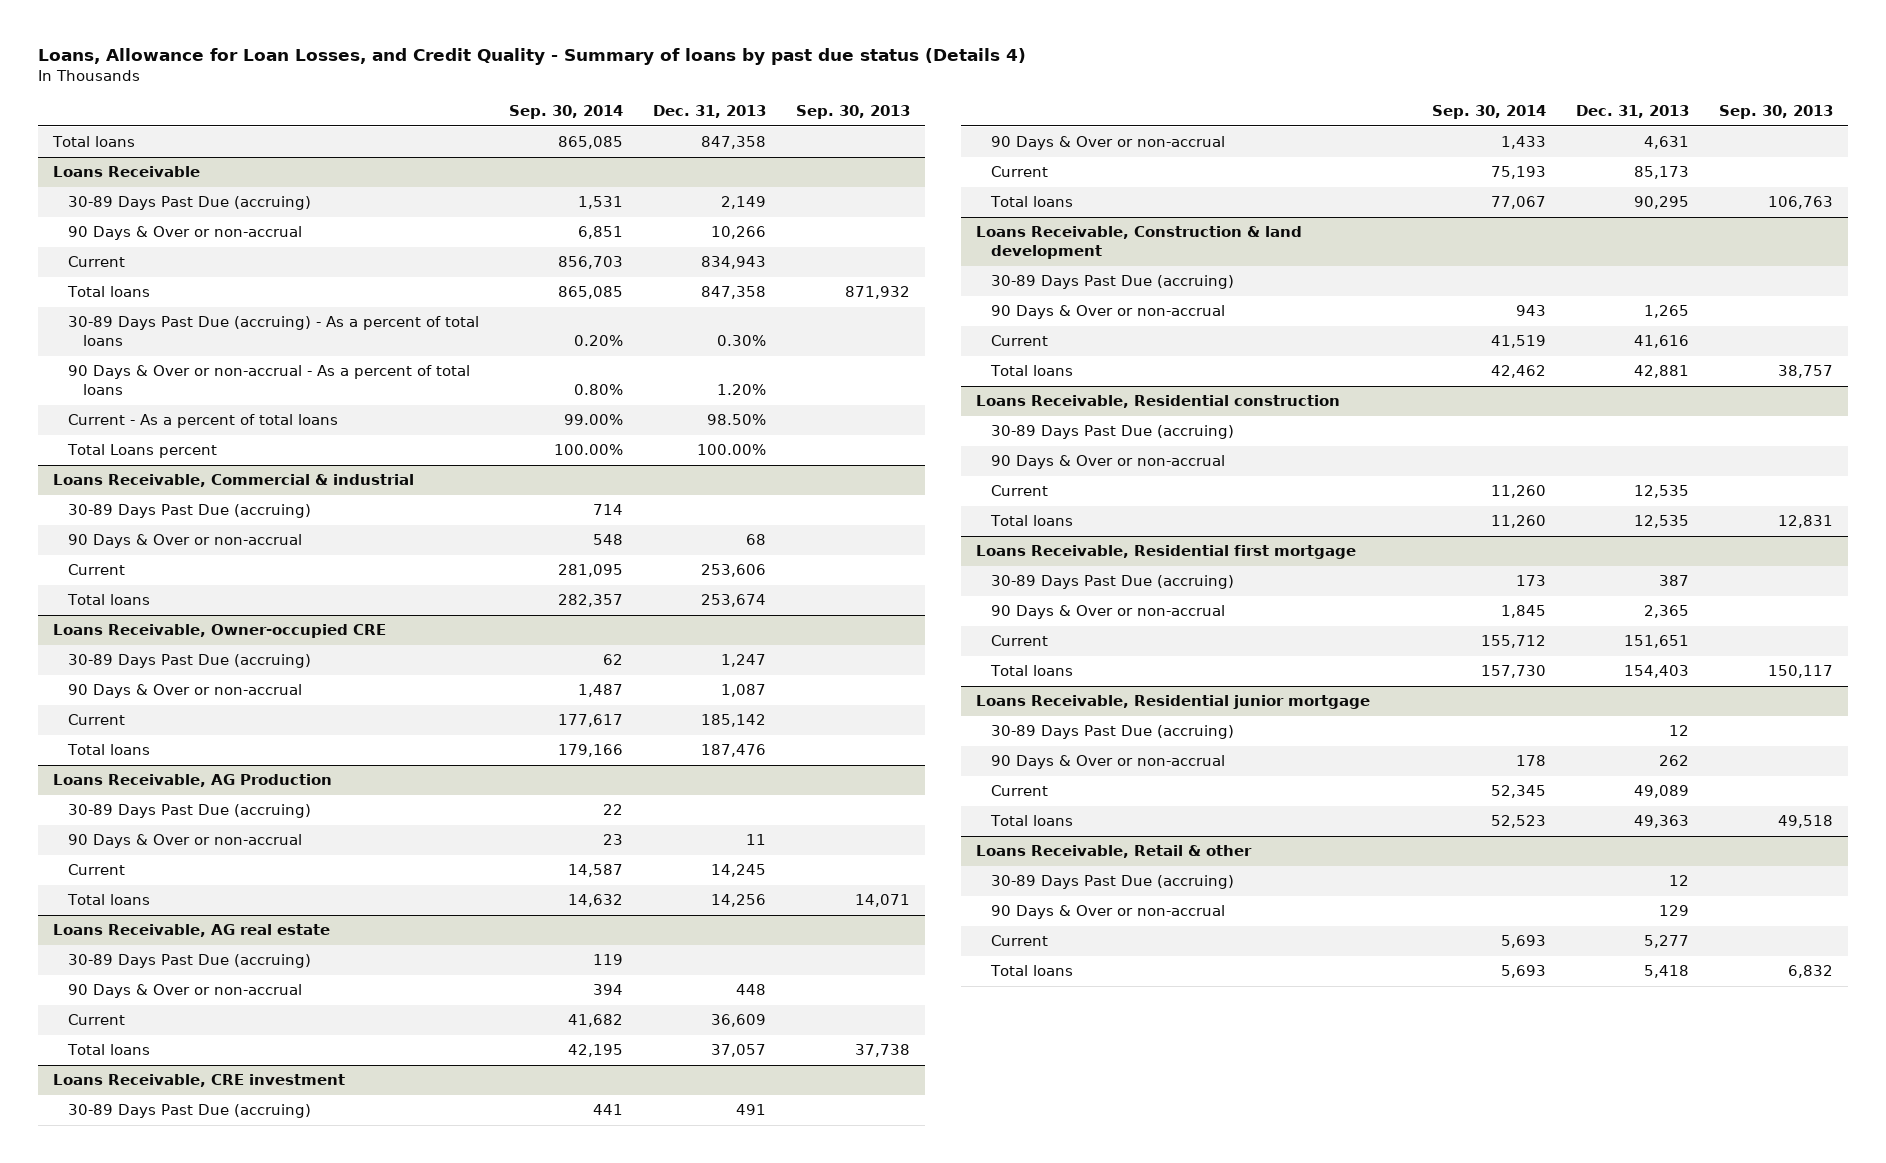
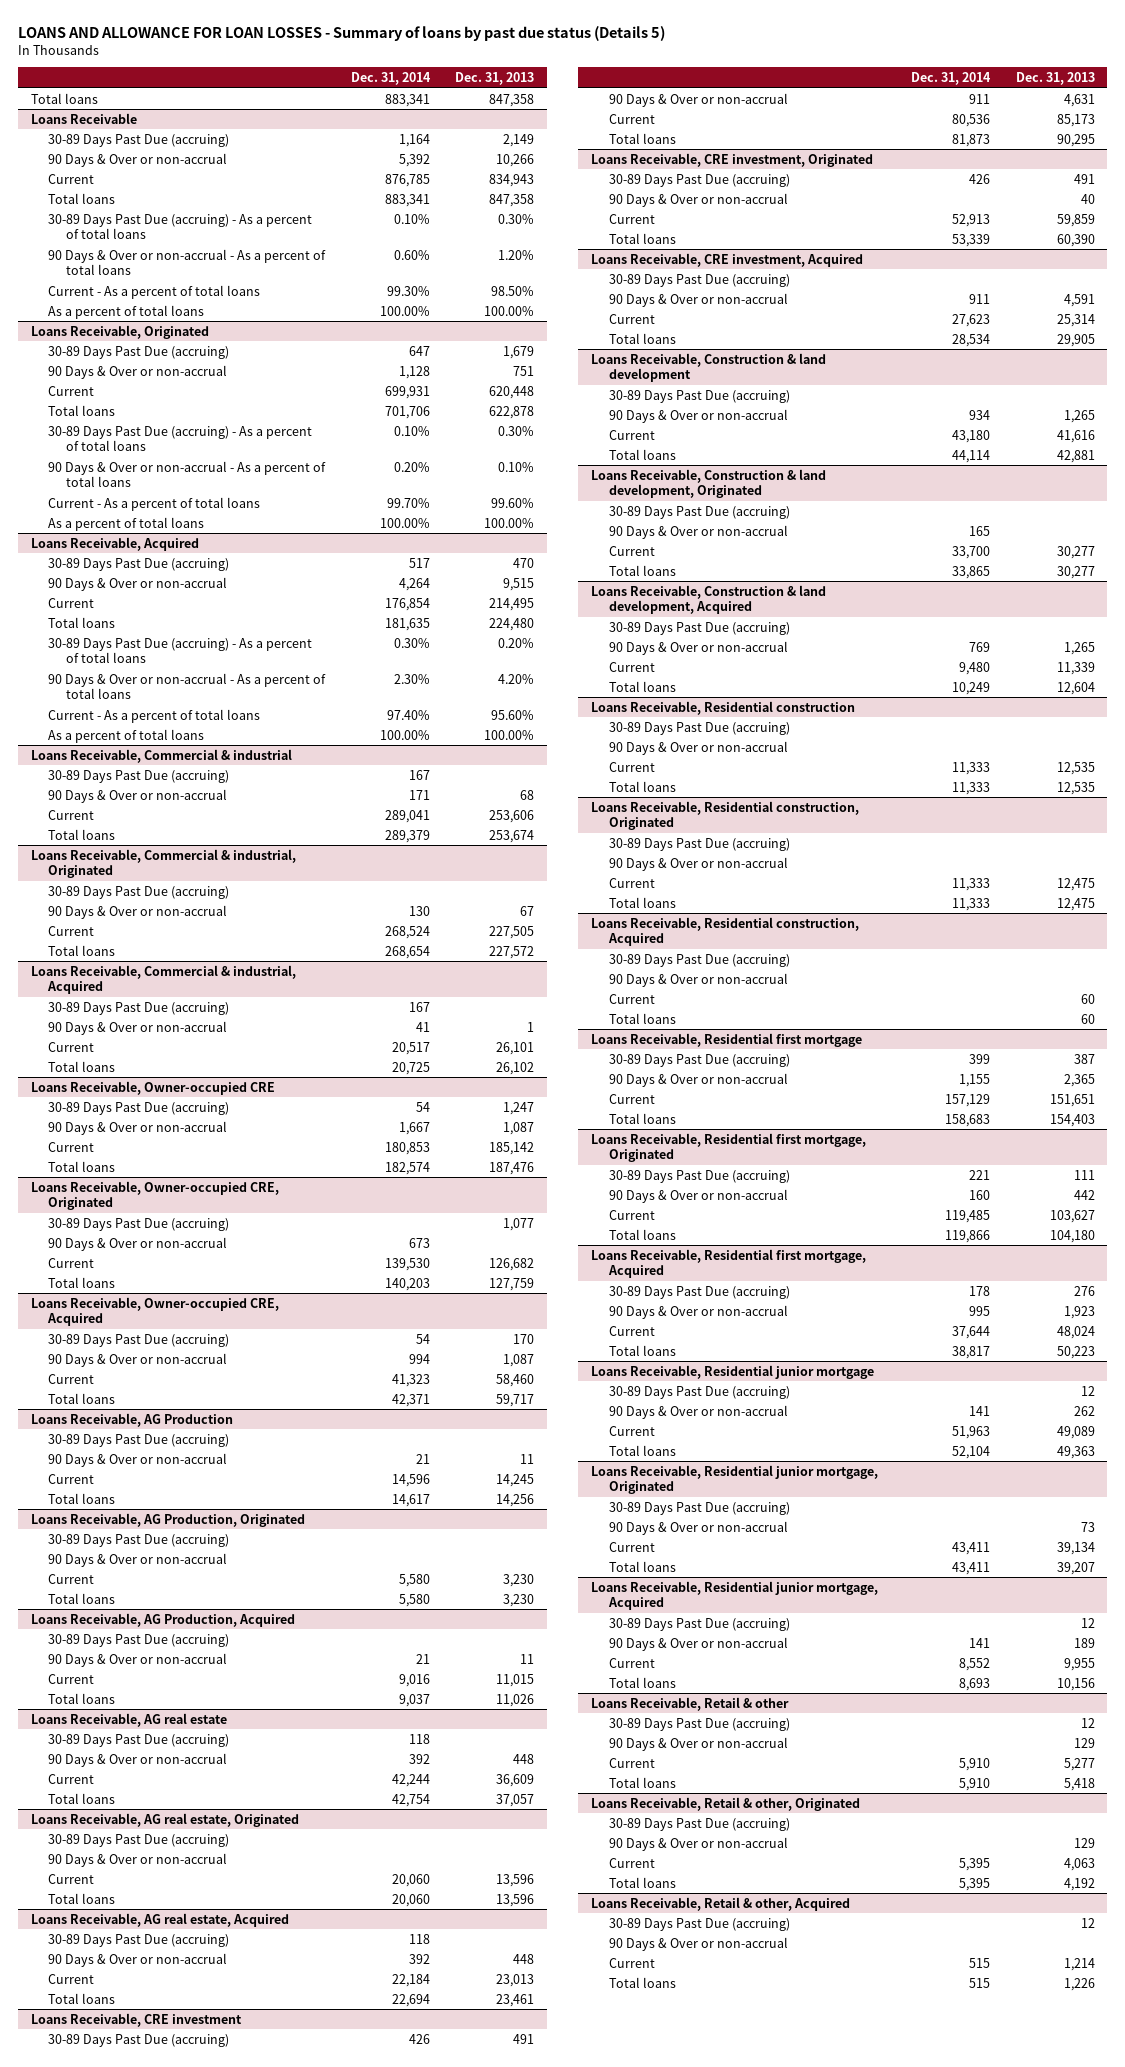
- Loans, Allowance for Loan Losses, and Credit Quality - Summary of loans by past due status (Details 4)
+ LOANS AND ALLOWANCE FOR LOAN LOSSES - Summary of loans by past due status (Details 5)
- | Sep. 30, 2014 | Dec. 31, 2013 | Sep. 30, 2013
+ | Dec. 31, 2014 | Dec. 31, 2013
@ Loans Receivable
- Total Loans percent | 100.00% | 100.00% |
+ As a percent of total loans | 100.00% | 100.00%
+ Loans Receivable, Originated
+ 30-89 Days Past Due (accruing) | 647 | 1,679
+ 90 Days & Over or non-accrual | 1,128 | 751
+ Current | 699,931 | 620,448
+ Total loans | 701,706 | 622,878
+ 30-89 Days Past Due (accruing) - As a percent of total loans | 0.10% | 0.30%
+ 90 Days & Over or non-accrual - As a percent of total loans | 0.20% | 0.10%
+ Current - As a percent of total loans | 99.70% | 99.60%
+ As a percent of total loans | 100.00% | 100.00%
+ Loans Receivable, Acquired
+ 30-89 Days Past Due (accruing) | 517 | 470
+ 90 Days & Over or non-accrual | 4,264 | 9,515
+ Current | 176,854 | 214,495
+ Total loans | 181,635 | 224,480
+ 30-89 Days Past Due (accruing) - As a percent of total loans | 0.30% | 0.20%
+ 90 Days & Over or non-accrual - As a percent of total loans | 2.30% | 4.20%
+ Current - As a percent of total loans | 97.40% | 95.60%
+ As a percent of total loans | 100.00% | 100.00%
+ Loans Receivable, Commercial & industrial, Originated
+ 30-89 Days Past Due (accruing)
+ 90 Days & Over or non-accrual | 130 | 67
+ Current | 268,524 | 227,505
+ Total loans | 268,654 | 227,572
+ Loans Receivable, Commercial & industrial, Acquired
+ 30-89 Days Past Due (accruing) | 167 |
+ 90 Days & Over or non-accrual | 41 | 1
+ Current | 20,517 | 26,101
+ Total loans | 20,725 | 26,102
+ Loans Receivable, Owner-occupied CRE, Originated
+ 30-89 Days Past Due (accruing) | | 1,077
+ 90 Days & Over or non-accrual | 673 |
+ Current | 139,530 | 126,682
+ Total loans | 140,203 | 127,759
+ Loans Receivable, Owner-occupied CRE, Acquired
+ 30-89 Days Past Due (accruing) | 54 | 170
+ 90 Days & Over or non-accrual | 994 | 1,087
+ Current | 41,323 | 58,460
+ Total loans | 42,371 | 59,717
+ Loans Receivable, AG Production, Originated
+ 30-89 Days Past Due (accruing)
+ 90 Days & Over or non-accrual
+ Current | 5,580 | 3,230
+ Total loans | 5,580 | 3,230
+ Loans Receivable, AG Production, Acquired
+ 30-89 Days Past Due (accruing)
+ 90 Days & Over or non-accrual | 21 | 11
+ Current | 9,016 | 11,015
+ Total loans | 9,037 | 11,026
+ Loans Receivable, AG real estate, Originated
+ 30-89 Days Past Due (accruing)
+ 90 Days & Over or non-accrual
+ Current | 20,060 | 13,596
+ Total loans | 20,060 | 13,596
+ Loans Receivable, AG real estate, Acquired
+ 30-89 Days Past Due (accruing) | 118 |
+ 90 Days & Over or non-accrual | 392 | 448
+ Current | 22,184 | 23,013
+ Total loans | 22,694 | 23,461
+ Loans Receivable, CRE investment, Originated
+ 30-89 Days Past Due (accruing) | 426 | 491
+ 90 Days & Over or non-accrual | | 40
+ Current | 52,913 | 59,859
+ Total loans | 53,339 | 60,390
+ Loans Receivable, CRE investment, Acquired
+ 30-89 Days Past Due (accruing)
+ 90 Days & Over or non-accrual | 911 | 4,591
+ Current | 27,623 | 25,314
+ Total loans | 28,534 | 29,905
+ Loans Receivable, Construction & land development, Originated
+ 30-89 Days Past Due (accruing)
+ 90 Days & Over or non-accrual | 165 |
+ Current | 33,700 | 30,277
+ Total loans | 33,865 | 30,277
+ Loans Receivable, Construction & land development, Acquired
+ 30-89 Days Past Due (accruing)
+ 90 Days & Over or non-accrual | 769 | 1,265
+ Current | 9,480 | 11,339
+ Total loans | 10,249 | 12,604
+ Loans Receivable, Residential construction, Originated
+ 30-89 Days Past Due (accruing)
+ 90 Days & Over or non-accrual
+ Current | 11,333 | 12,475
+ Total loans | 11,333 | 12,475
+ Loans Receivable, Residential construction, Acquired
+ 30-89 Days Past Due (accruing)
+ 90 Days & Over or non-accrual
+ Current | | 60
+ Total loans | | 60
+ Loans Receivable, Residential first mortgage, Originated
+ 30-89 Days Past Due (accruing) | 221 | 111
+ 90 Days & Over or non-accrual | 160 | 442
+ Current | 119,485 | 103,627
+ Total loans | 119,866 | 104,180
+ Loans Receivable, Residential first mortgage, Acquired
+ 30-89 Days Past Due (accruing) | 178 | 276
+ 90 Days & Over or non-accrual | 995 | 1,923
+ Current | 37,644 | 48,024
+ Total loans | 38,817 | 50,223
+ Loans Receivable, Residential junior mortgage, Originated
+ 30-89 Days Past Due (accruing)
+ 90 Days & Over or non-accrual | | 73
+ Current | 43,411 | 39,134
+ Total loans | 43,411 | 39,207
+ Loans Receivable, Residential junior mortgage, Acquired
+ 30-89 Days Past Due (accruing) | | 12
+ 90 Days & Over or non-accrual | 141 | 189
+ Current | 8,552 | 9,955
+ Total loans | 8,693 | 10,156
+ Loans Receivable, Retail & other, Originated
+ 30-89 Days Past Due (accruing)
+ 90 Days & Over or non-accrual | | 129
+ Current | 5,395 | 4,063
+ Total loans | 5,395 | 4,192
+ Loans Receivable, Retail & other, Acquired
+ 30-89 Days Past Due (accruing) | | 12
+ 90 Days & Over or non-accrual
+ Current | 515 | 1,214
+ Total loans | 515 | 1,226

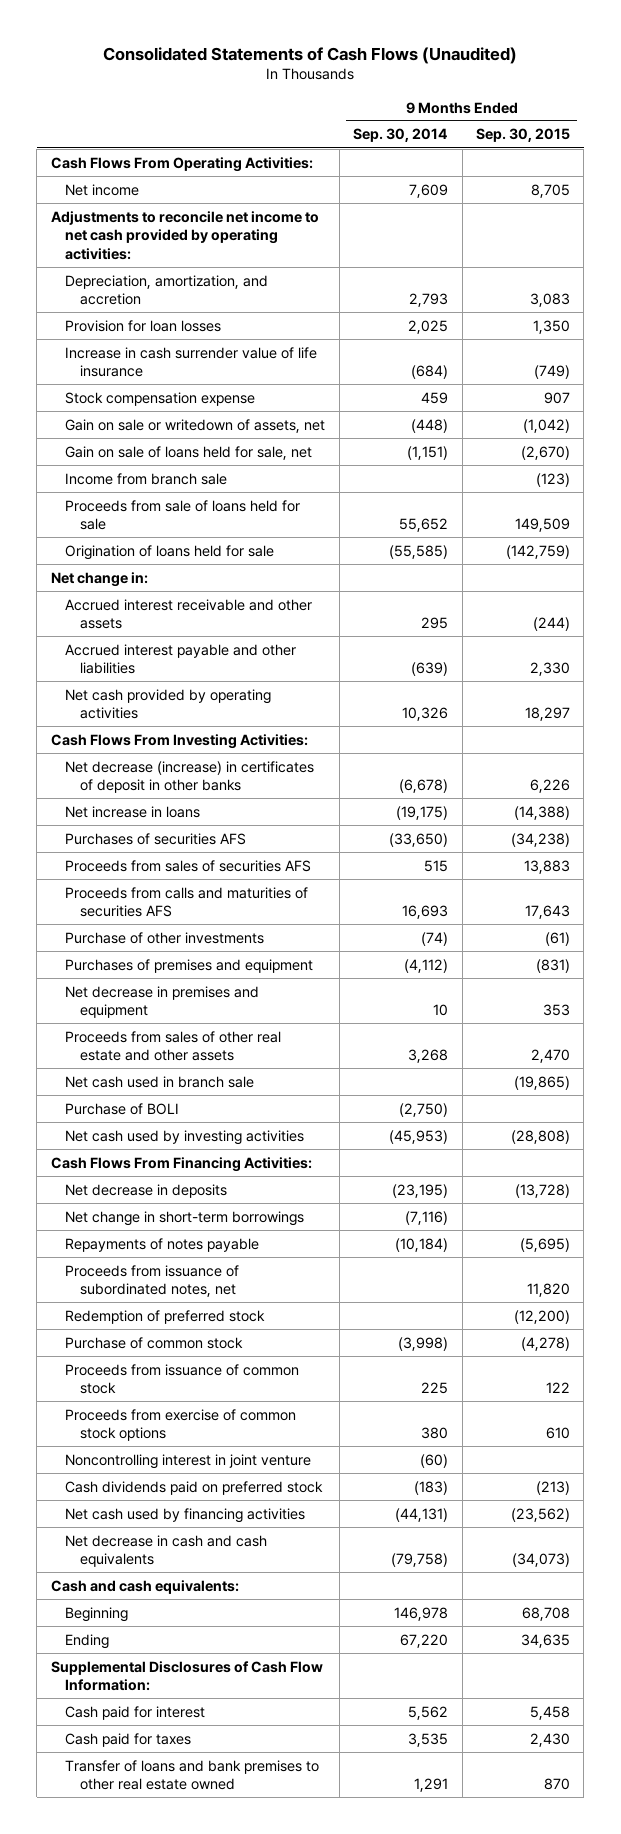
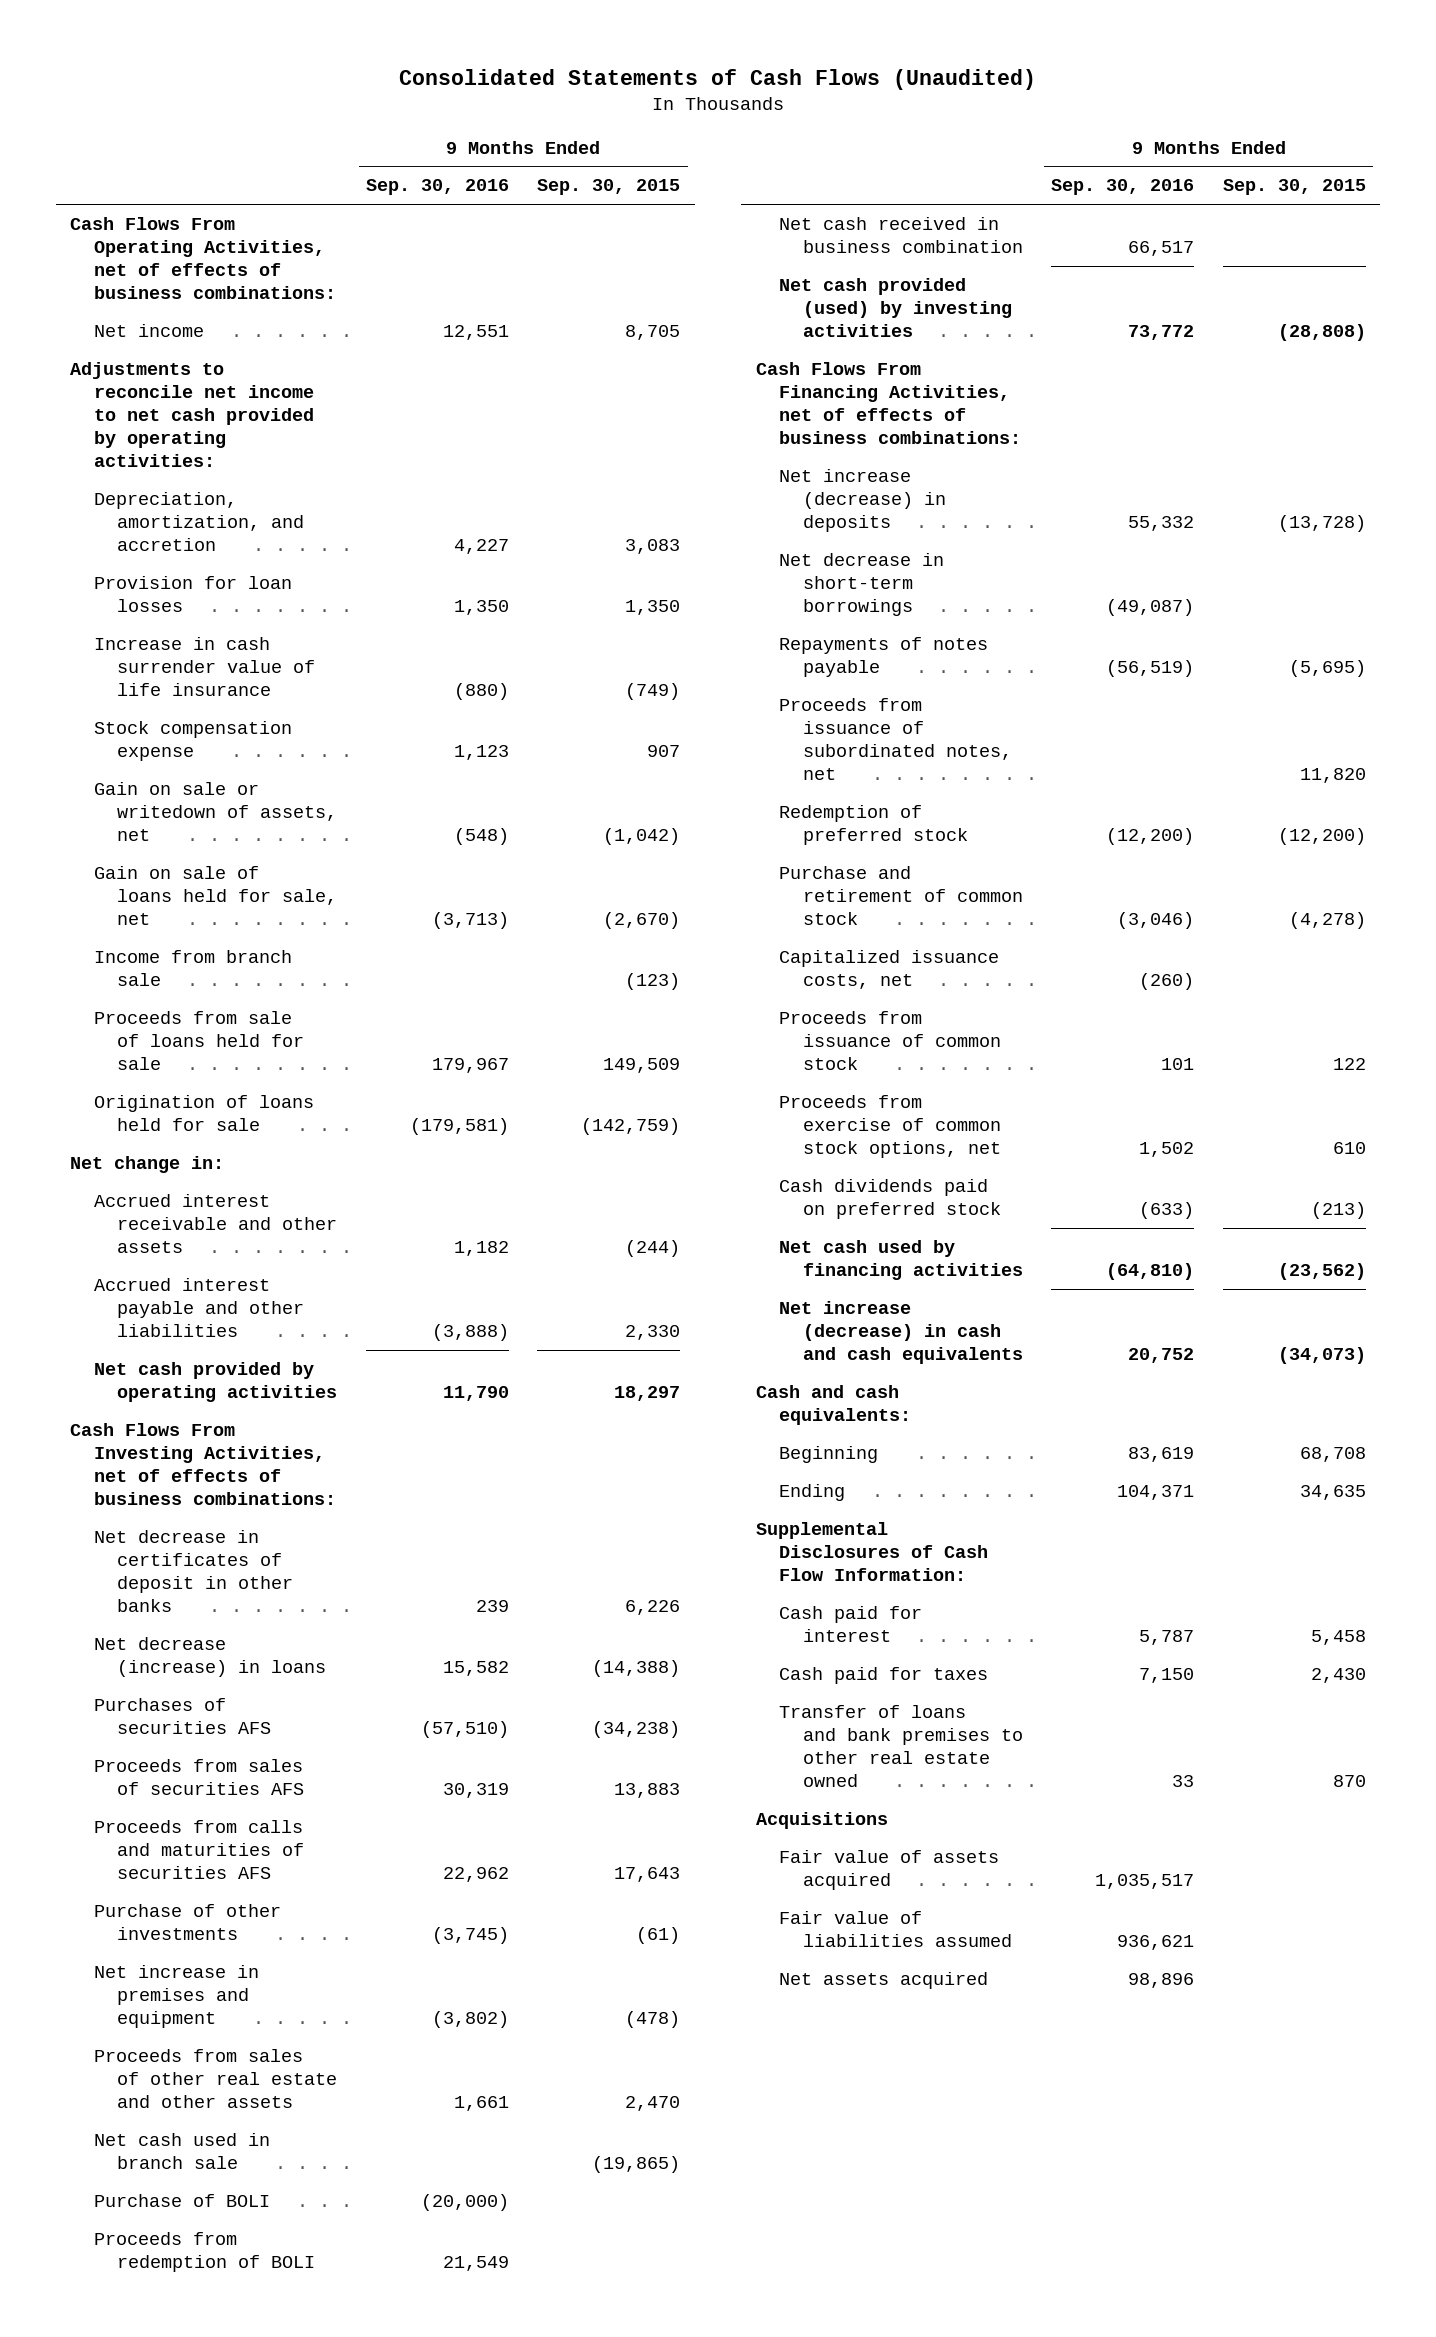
- | 9 Months Ended Sep. 30, 2014 | 9 Months Ended Sep. 30, 2015
+ | 9 Months Ended Sep. 30, 2016 | 9 Months Ended Sep. 30, 2015
- Cash Flows From Operating Activities:
+ Cash Flows From Operating Activities, net of effects of business combinations:
- Cash Flows From Investing Activities:
- Net decrease (increase) in certificates of deposit in other banks | (6,678) | 6,226
- Net increase in loans | (19,175) | (14,388)
+ Cash Flows From Investing Activities, net of effects of business combinations:
+ Net decrease in certificates of deposit in other banks | 239 | 6,226
+ Net decrease (increase) in loans | 15,582 | (14,388)
- Purchases of premises and equipment | (4,112) | (831)
- Net decrease in premises and equipment | 10 | 353
+ Net increase in premises and equipment | (3,802) | (478)
- Net cash used by investing activities | (45,953) | (28,808)
- Cash Flows From Financing Activities:
- Net decrease in deposits | (23,195) | (13,728)
- Net change in short-term borrowings | (7,116) |
+ Proceeds from redemption of BOLI | 21,549 |
+ Net cash received in business combination | 66,517 |
+ Net cash provided (used) by investing activities | 73,772 | (28,808)
+ Cash Flows From Financing Activities, net of effects of business combinations:
+ Net increase (decrease) in deposits | 55,332 | (13,728)
+ Net decrease in short-term borrowings | (49,087) |
- Purchase of common stock | (3,998) | (4,278)
+ Purchase and retirement of common stock | (3,046) | (4,278)
+ Capitalized issuance costs, net | (260) |
- Proceeds from exercise of common stock options | 380 | 610
- Noncontrolling interest in joint venture | (60) |
+ Proceeds from exercise of common stock options, net | 1,502 | 610
- Net decrease in cash and cash equivalents | (79,758) | (34,073)
+ Net increase (decrease) in cash and cash equivalents | 20,752 | (34,073)
+ Acquisitions
+ Fair value of assets acquired | 1,035,517 |
+ Fair value of liabilities assumed | 936,621 |
+ Net assets acquired | 98,896 |

